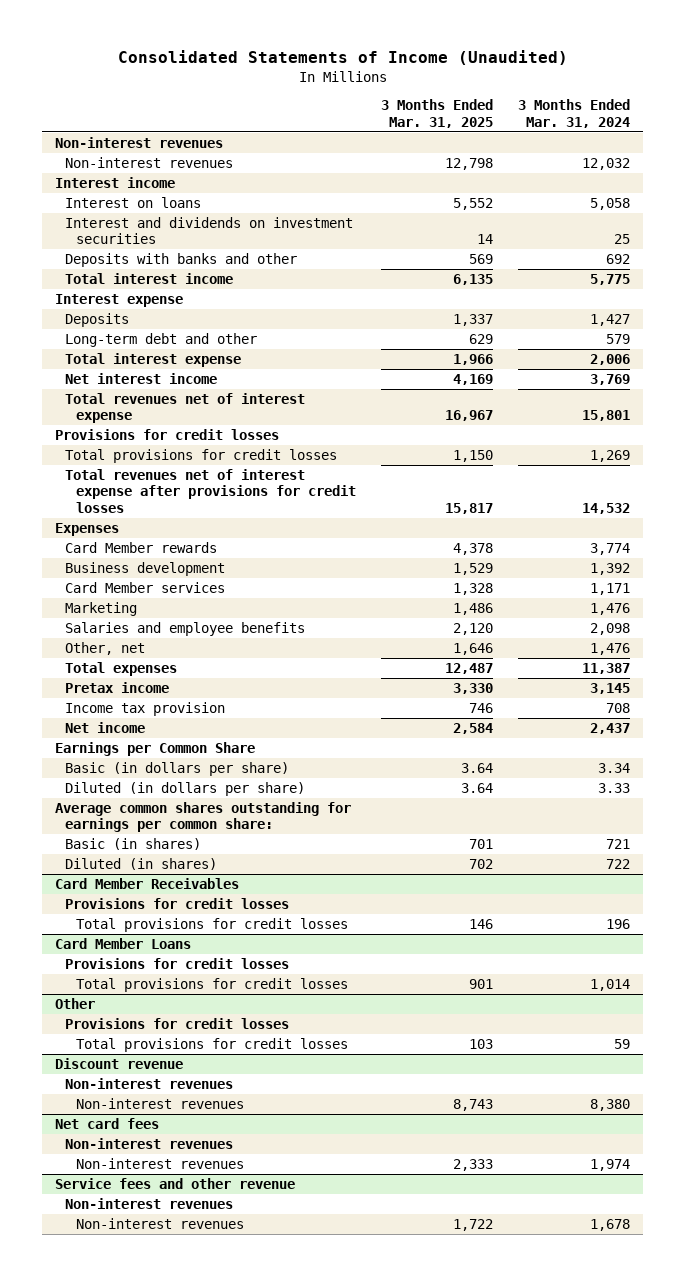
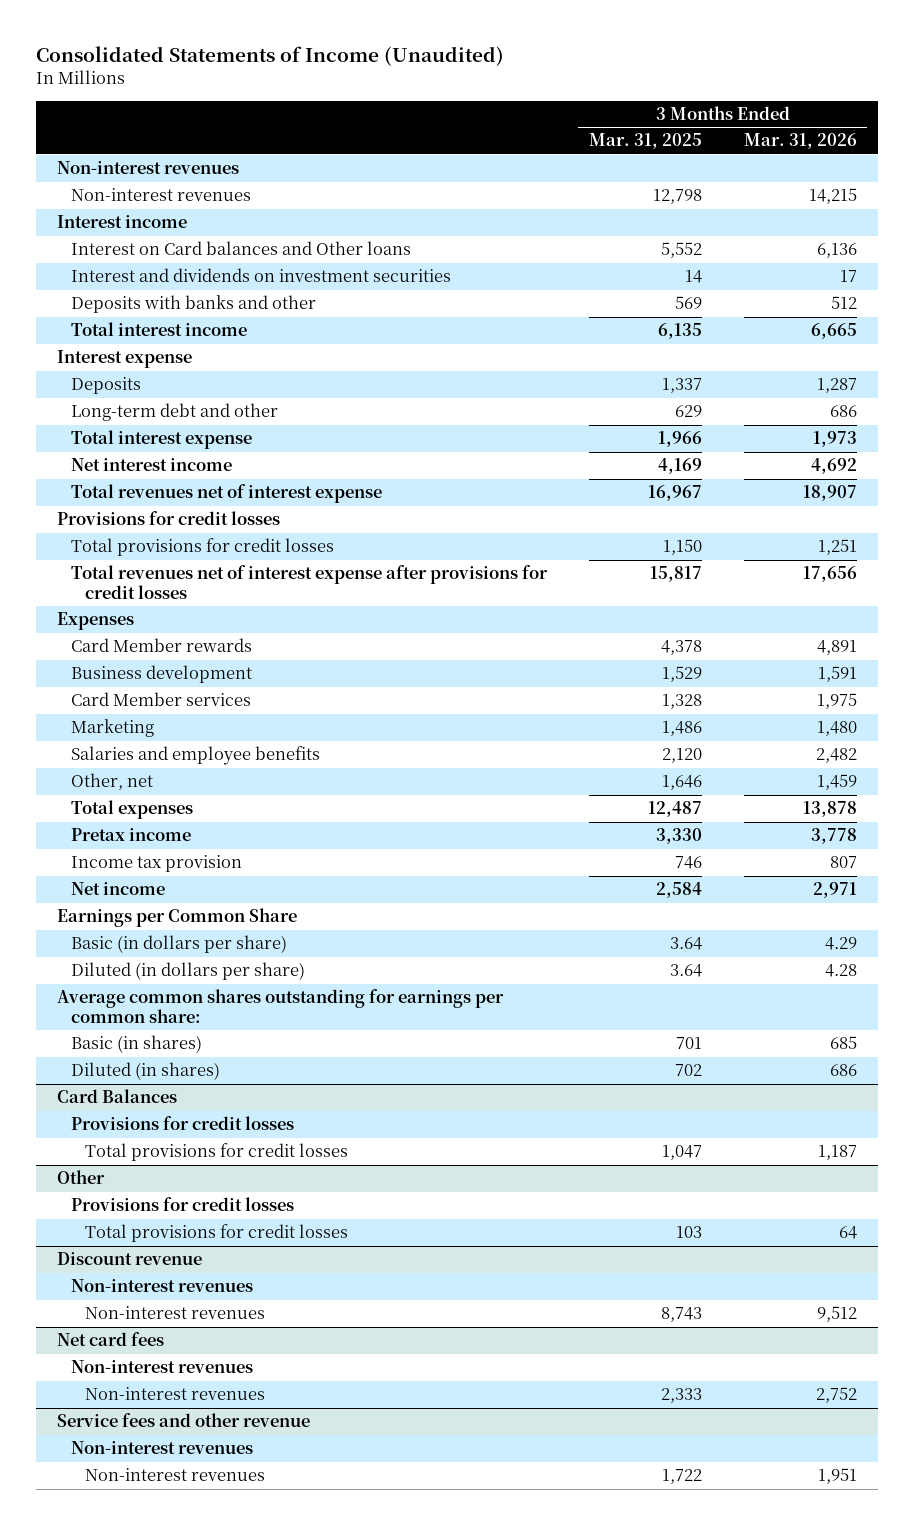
- | 3 Months Ended Mar. 31, 2025 | 3 Months Ended Mar. 31, 2024
+ | 3 Months Ended Mar. 31, 2025 | 3 Months Ended Mar. 31, 2026
- Interest on loans | 5,552 | 5,058
+ Interest on Card balances and Other loans | 5,552 | 6,136
- Card Member Receivables
- Provisions for credit losses
- Total provisions for credit losses | 146 | 196
- Card Member Loans
+ Card Balances
- Total provisions for credit losses | 901 | 1,014
+ Total provisions for credit losses | 1,047 | 1,187

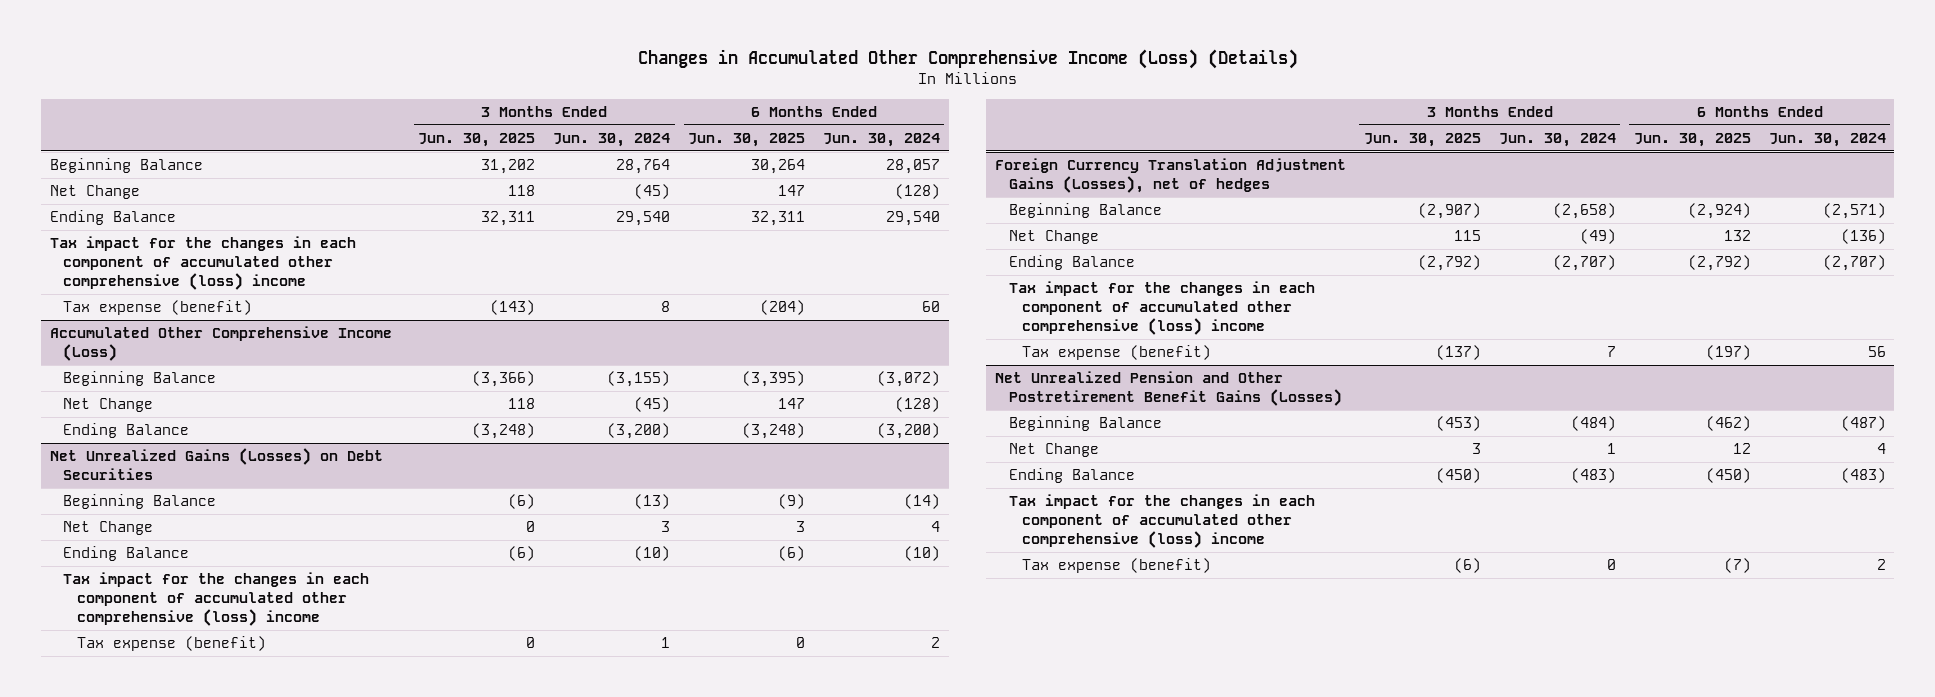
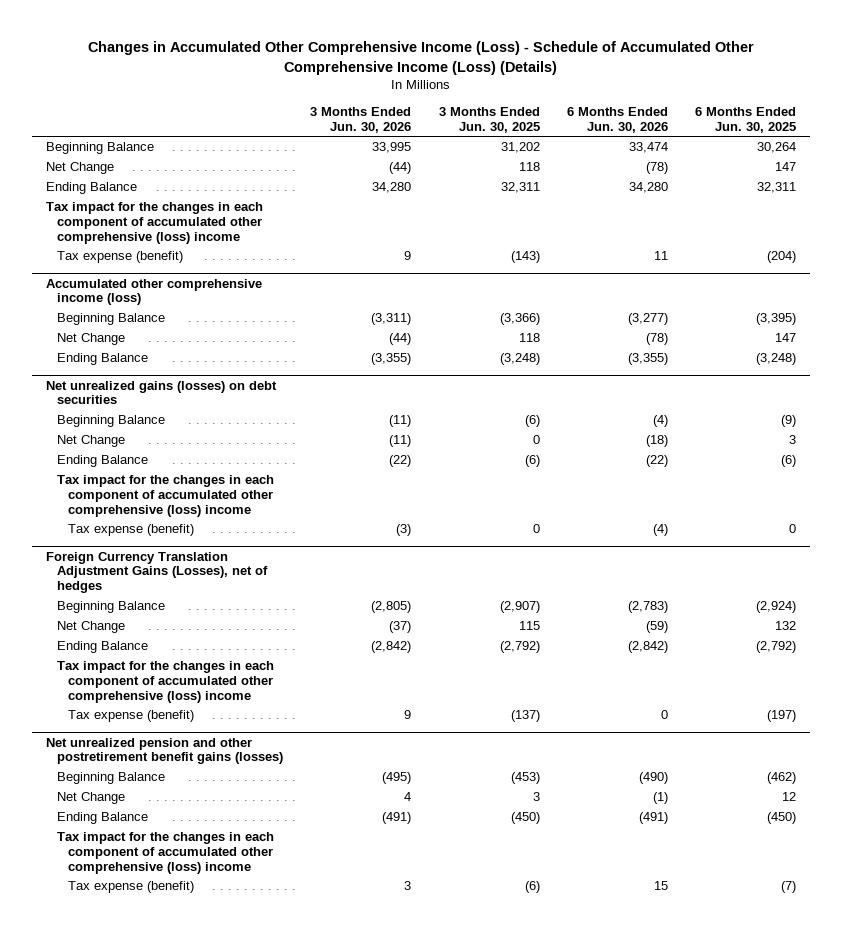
- Changes in Accumulated Other Comprehensive Income (Loss) (Details)
+ Changes in Accumulated Other Comprehensive Income (Loss) - Schedule of Accumulated Other Comprehensive Income (Loss) (Details)
- | 3 Months Ended Jun. 30, 2025 | 3 Months Ended Jun. 30, 2024 | 6 Months Ended Jun. 30, 2025 | 6 Months Ended Jun. 30, 2024
+ | 3 Months Ended Jun. 30, 2026 | 3 Months Ended Jun. 30, 2025 | 6 Months Ended Jun. 30, 2026 | 6 Months Ended Jun. 30, 2025
- Accumulated Other Comprehensive Income (Loss)
+ Accumulated other comprehensive income (loss)
- Net Unrealized Gains (Losses) on Debt Securities
+ Net unrealized gains (losses) on debt securities
- Net Unrealized Pension and Other Postretirement Benefit Gains (Losses)
+ Net unrealized pension and other postretirement benefit gains (losses)

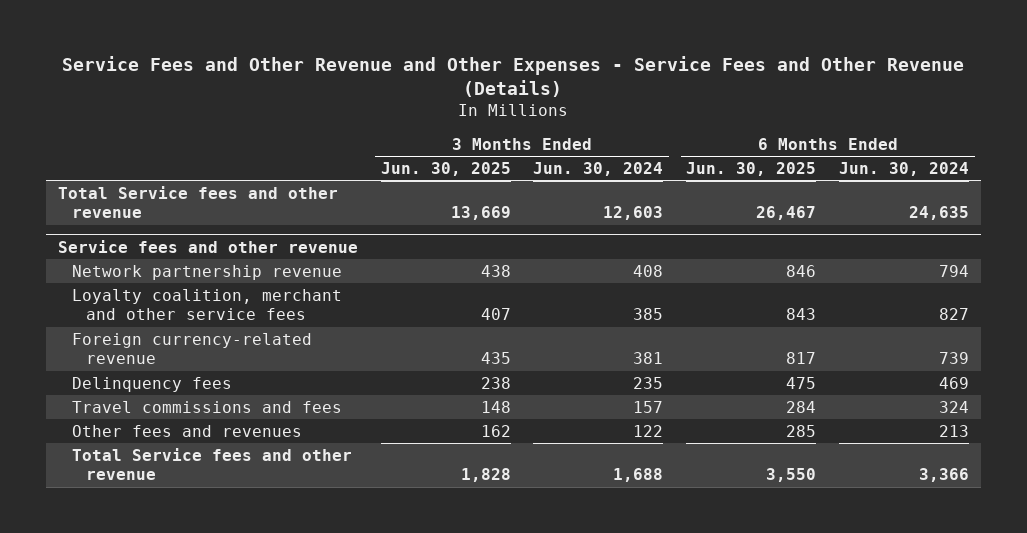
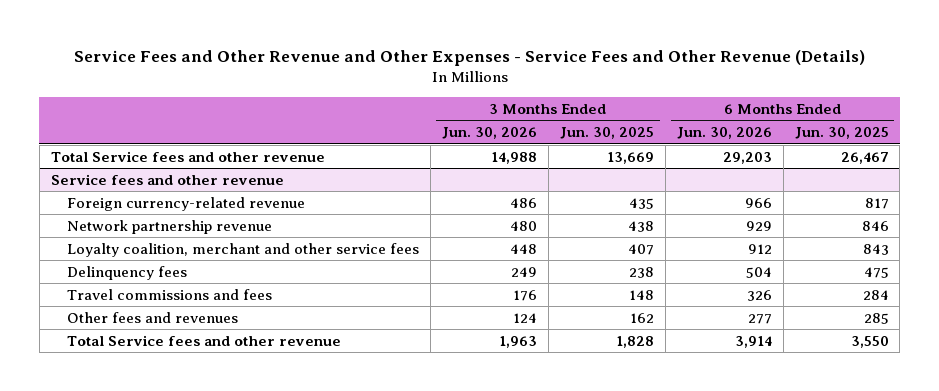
- | 3 Months Ended Jun. 30, 2025 | 3 Months Ended Jun. 30, 2024 | 6 Months Ended Jun. 30, 2025 | 6 Months Ended Jun. 30, 2024
+ | 3 Months Ended Jun. 30, 2026 | 3 Months Ended Jun. 30, 2025 | 6 Months Ended Jun. 30, 2026 | 6 Months Ended Jun. 30, 2025
@ Service fees and other revenue
moved up: Foreign currency-related revenue | 486 | 435 | 966 | 817

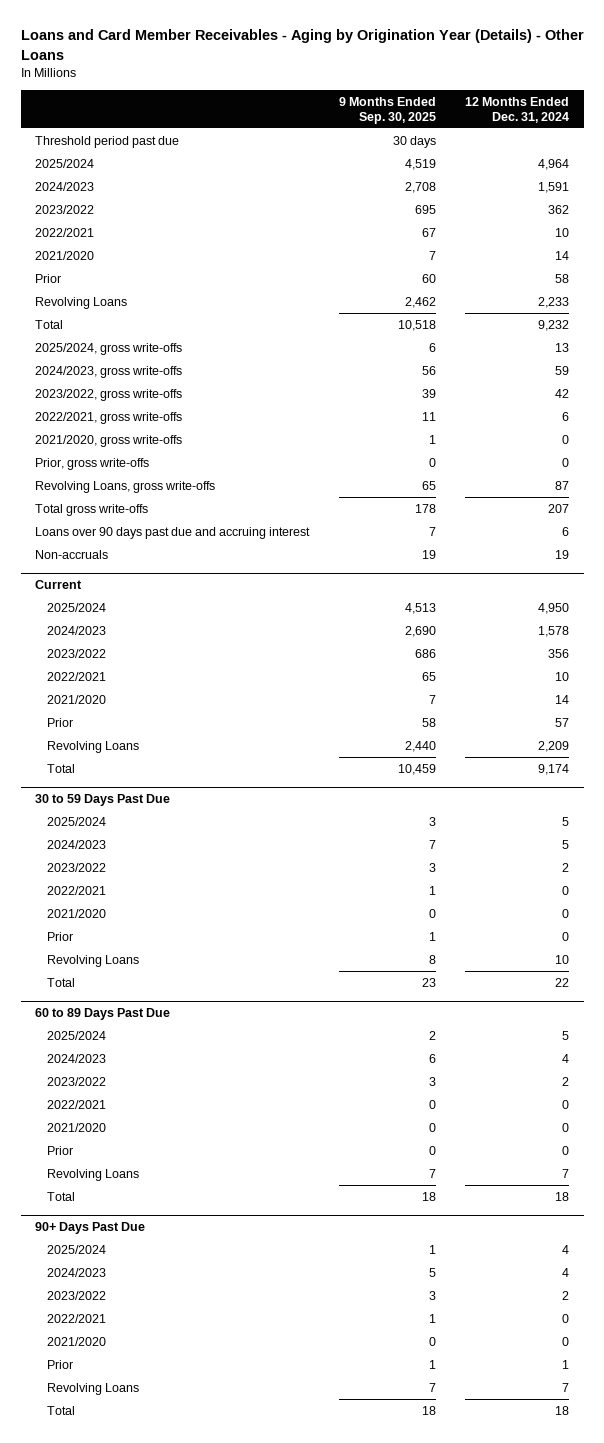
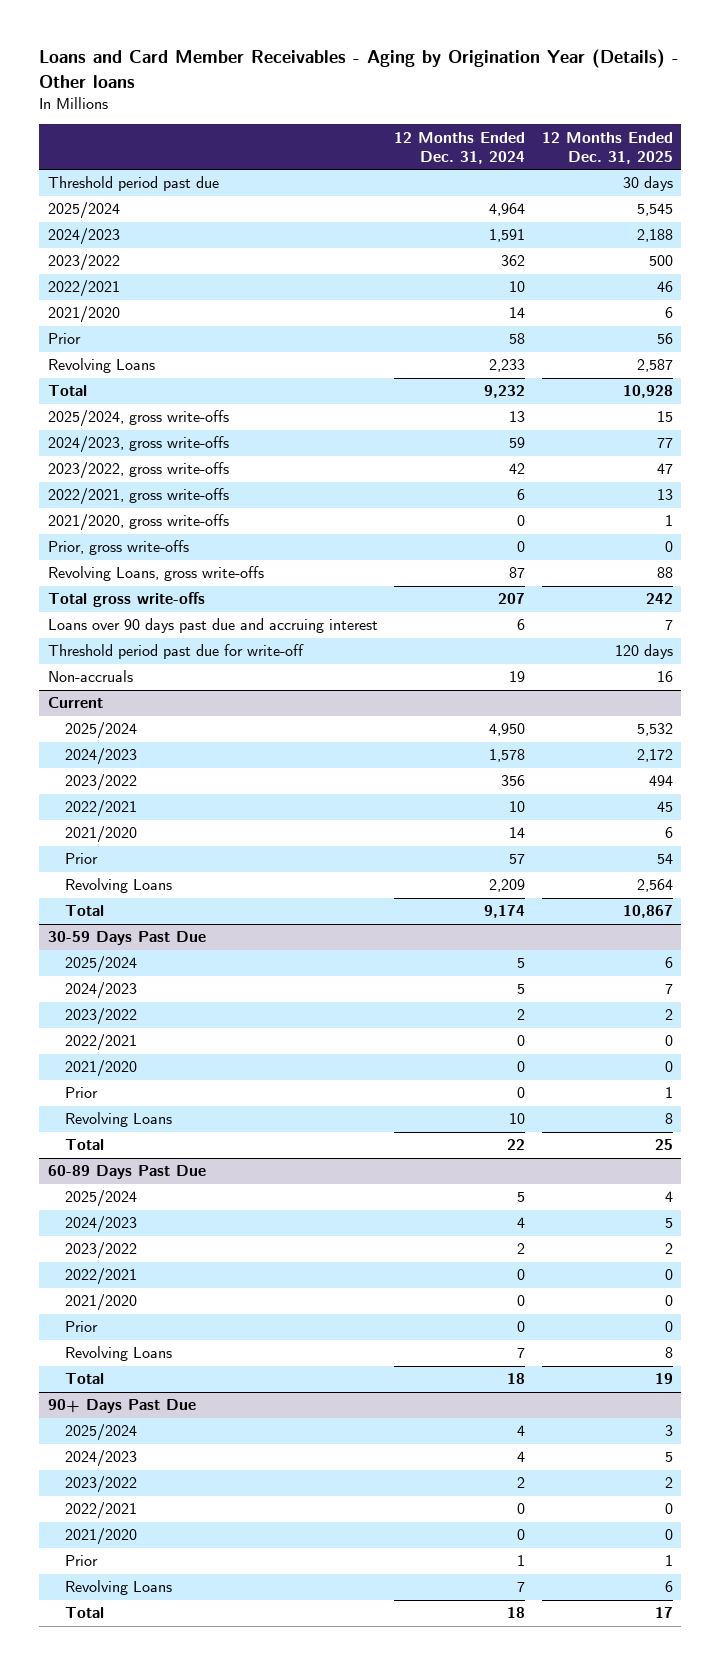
- Loans and Card Member Receivables - Aging by Origination Year (Details) - Other Loans
+ Loans and Card Member Receivables - Aging by Origination Year (Details) - Other loans
- | 9 Months Ended Sep. 30, 2025 | 12 Months Ended Dec. 31, 2024
+ | 12 Months Ended Dec. 31, 2024 | 12 Months Ended Dec. 31, 2025
+ Threshold period past due for write-off | | 120 days
- 30 to 59 Days Past Due
+ 30-59 Days Past Due
- 60 to 89 Days Past Due
+ 60-89 Days Past Due

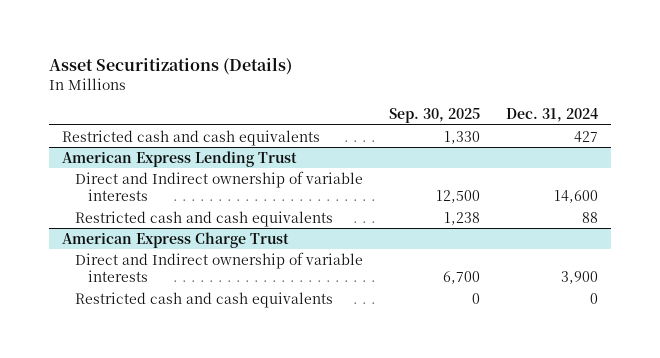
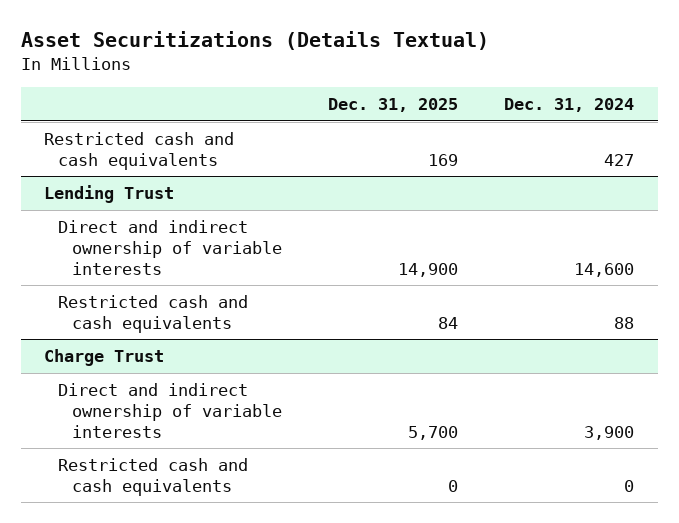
- Asset Securitizations (Details)
+ Asset Securitizations (Details Textual)
- | Sep. 30, 2025 | Dec. 31, 2024
+ | Dec. 31, 2025 | Dec. 31, 2024
- American Express Lending Trust
- Direct and Indirect ownership of variable interests | 12,500 | 14,600
+ Lending Trust
+ Direct and indirect ownership of variable interests | 14,900 | 14,600
- American Express Charge Trust
- Direct and Indirect ownership of variable interests | 6,700 | 3,900
+ Charge Trust
+ Direct and indirect ownership of variable interests | 5,700 | 3,900

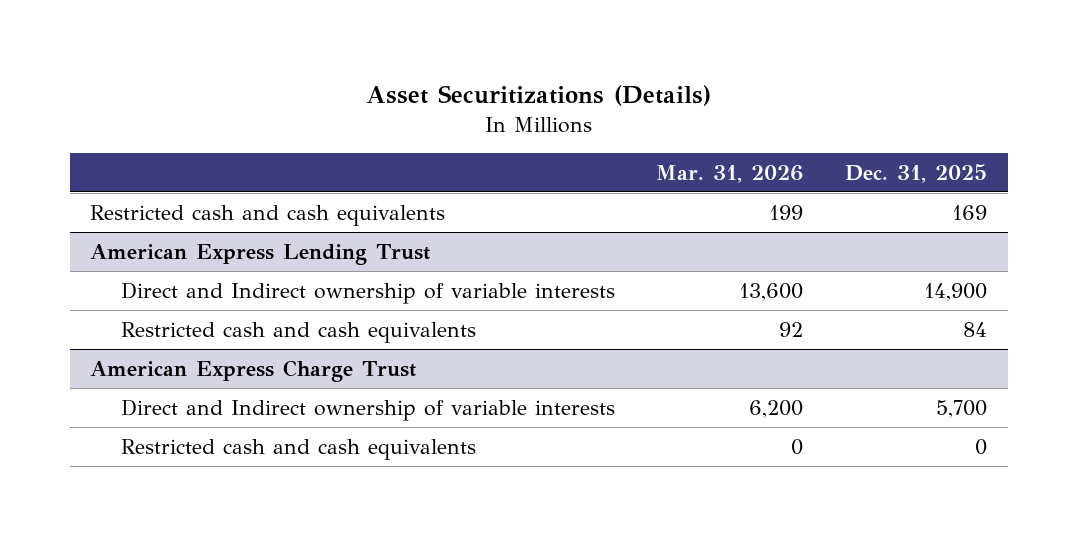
- Asset Securitizations (Details Textual)
+ Asset Securitizations (Details)
- | Dec. 31, 2025 | Dec. 31, 2024
+ | Mar. 31, 2026 | Dec. 31, 2025
- Lending Trust
- Direct and indirect ownership of variable interests | 14,900 | 14,600
+ American Express Lending Trust
+ Direct and Indirect ownership of variable interests | 13,600 | 14,900
- Charge Trust
- Direct and indirect ownership of variable interests | 5,700 | 3,900
+ American Express Charge Trust
+ Direct and Indirect ownership of variable interests | 6,200 | 5,700

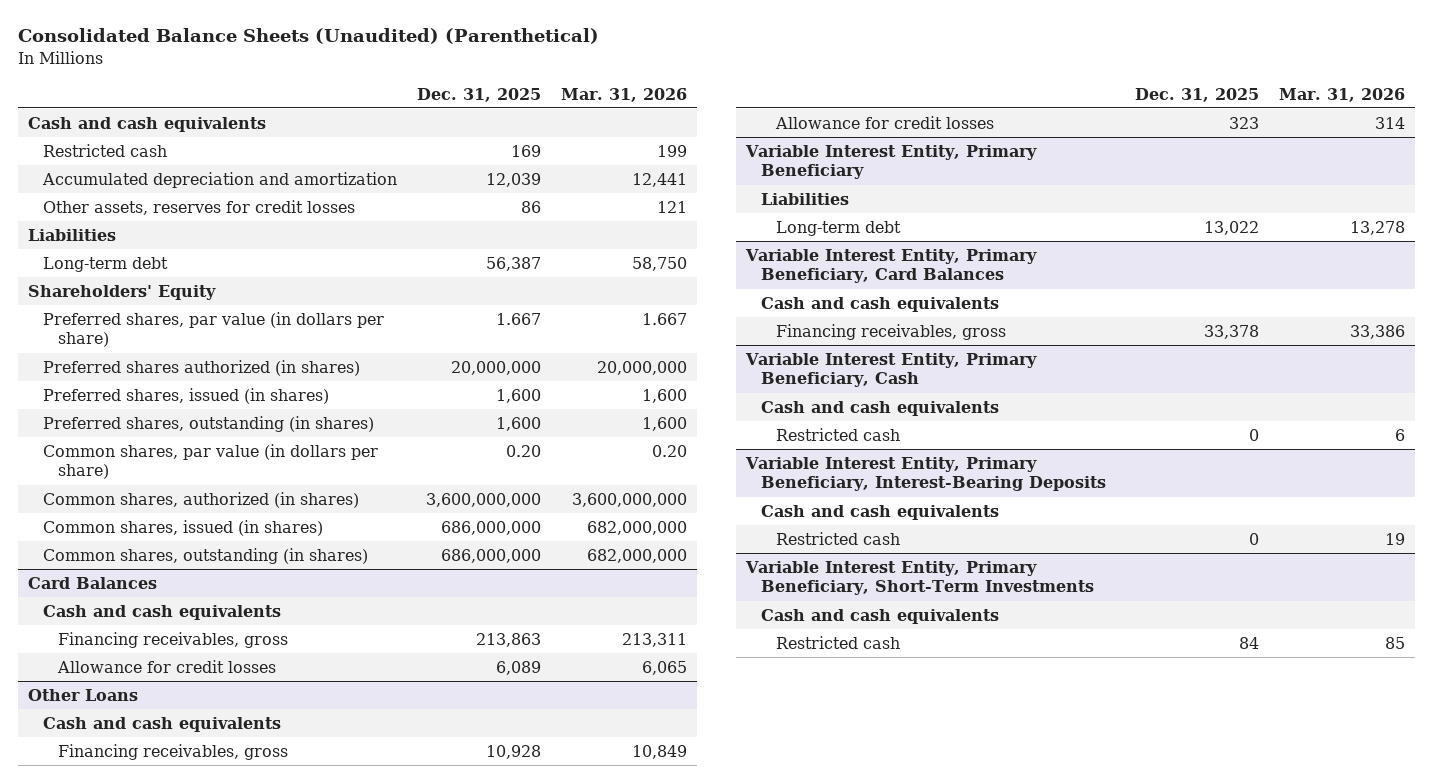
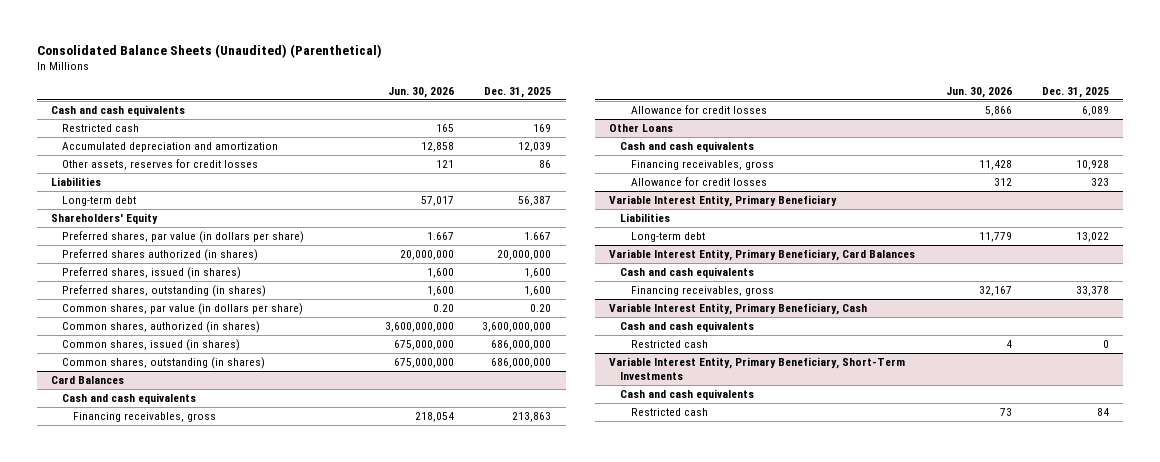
- | Dec. 31, 2025 | Mar. 31, 2026
+ | Jun. 30, 2026 | Dec. 31, 2025
- Variable Interest Entity, Primary Beneficiary, Interest-Bearing Deposits
- Cash and cash equivalents
- Restricted cash | 0 | 19

